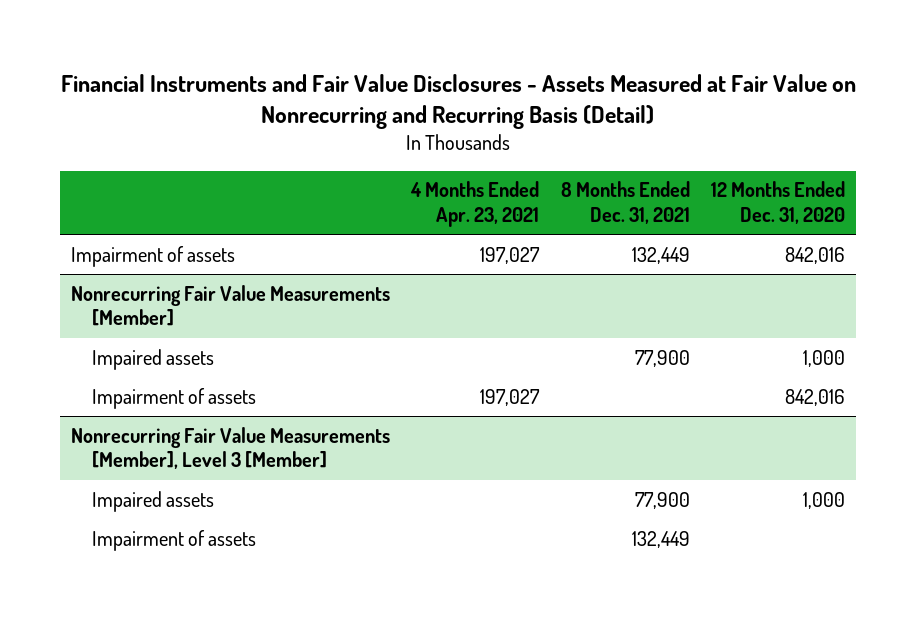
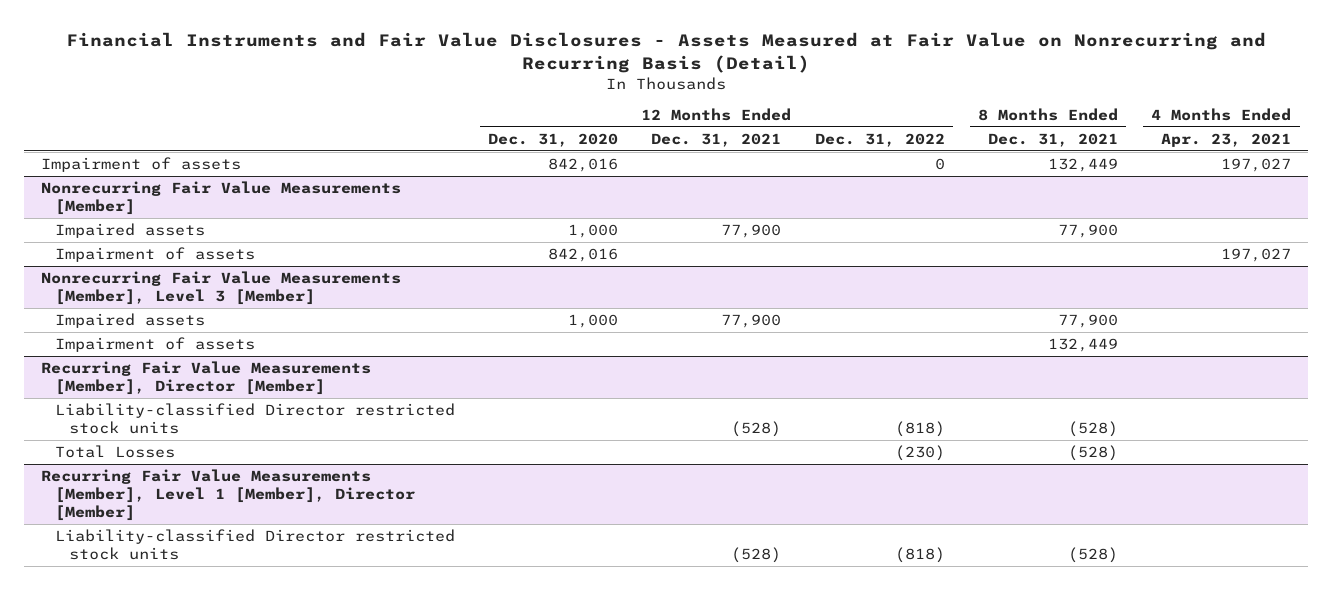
- | 4 Months Ended Apr. 23, 2021 | 8 Months Ended Dec. 31, 2021 | 12 Months Ended Dec. 31, 2020
+ | 12 Months Ended Dec. 31, 2020 | 12 Months Ended Dec. 31, 2021 | 12 Months Ended Dec. 31, 2022 | 8 Months Ended Dec. 31, 2021 | 4 Months Ended Apr. 23, 2021
+ Recurring Fair Value Measurements [Member], Director [Member]
+ Liability-classified Director restricted stock units | | (528) | (818) | (528) |
+ Total Losses | | | (230) | (528) |
+ Recurring Fair Value Measurements [Member], Level 1 [Member], Director [Member]
+ Liability-classified Director restricted stock units | | (528) | (818) | (528) |

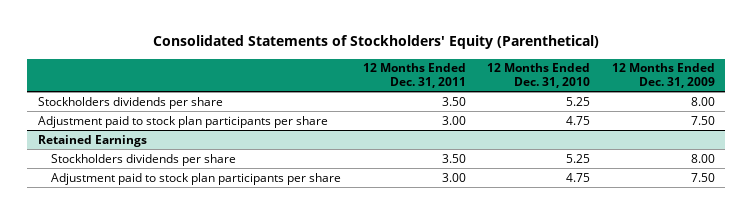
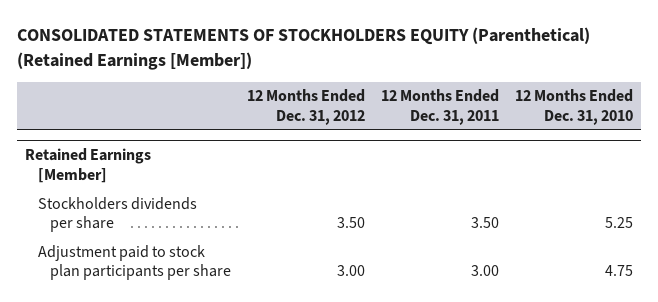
- Consolidated Statements of Stockholders' Equity (Parenthetical)
+ CONSOLIDATED STATEMENTS OF STOCKHOLDERS EQUITY (Parenthetical) (Retained Earnings [Member])
- | 12 Months Ended Dec. 31, 2011 | 12 Months Ended Dec. 31, 2010 | 12 Months Ended Dec. 31, 2009
+ | 12 Months Ended Dec. 31, 2012 | 12 Months Ended Dec. 31, 2011 | 12 Months Ended Dec. 31, 2010
- Stockholders dividends per share | 3.50 | 5.25 | 8.00
- Adjustment paid to stock plan participants per share | 3.00 | 4.75 | 7.50
- Retained Earnings
+ Retained Earnings [Member]

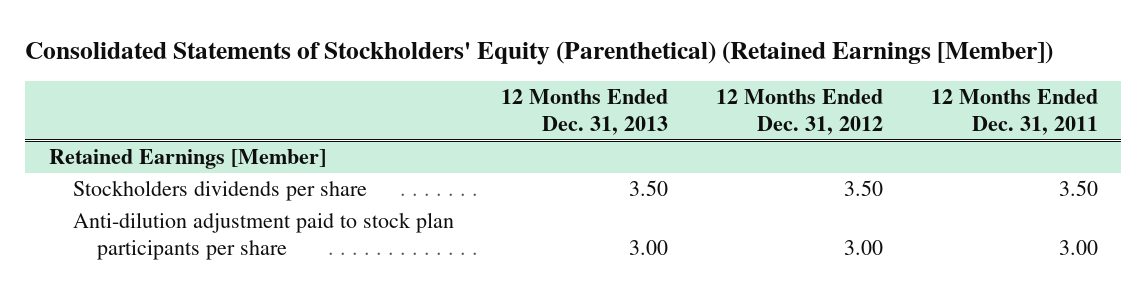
- CONSOLIDATED STATEMENTS OF STOCKHOLDERS EQUITY (Parenthetical) (Retained Earnings [Member])
+ Consolidated Statements of Stockholders' Equity (Parenthetical) (Retained Earnings [Member])
- | 12 Months Ended Dec. 31, 2012 | 12 Months Ended Dec. 31, 2011 | 12 Months Ended Dec. 31, 2010
+ | 12 Months Ended Dec. 31, 2013 | 12 Months Ended Dec. 31, 2012 | 12 Months Ended Dec. 31, 2011
@ Retained Earnings [Member]
- Adjustment paid to stock plan participants per share | 3.00 | 3.00 | 4.75
+ Anti-dilution adjustment paid to stock plan participants per share | 3.00 | 3.00 | 3.00

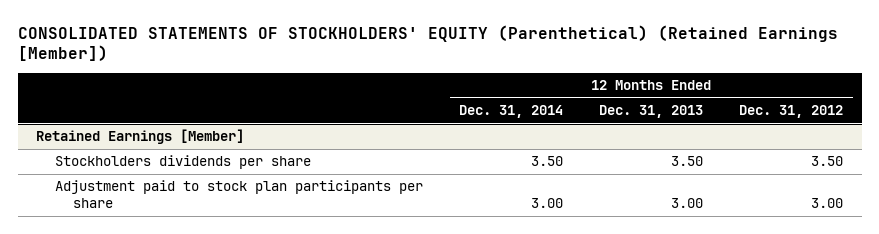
- Consolidated Statements of Stockholders' Equity (Parenthetical) (Retained Earnings [Member])
+ CONSOLIDATED STATEMENTS OF STOCKHOLDERS' EQUITY (Parenthetical) (Retained Earnings [Member])
- | 12 Months Ended Dec. 31, 2013 | 12 Months Ended Dec. 31, 2012 | 12 Months Ended Dec. 31, 2011
+ | 12 Months Ended Dec. 31, 2014 | 12 Months Ended Dec. 31, 2013 | 12 Months Ended Dec. 31, 2012
@ Retained Earnings [Member]
- Anti-dilution adjustment paid to stock plan participants per share | 3.00 | 3.00 | 3.00
+ Adjustment paid to stock plan participants per share | 3.00 | 3.00 | 3.00

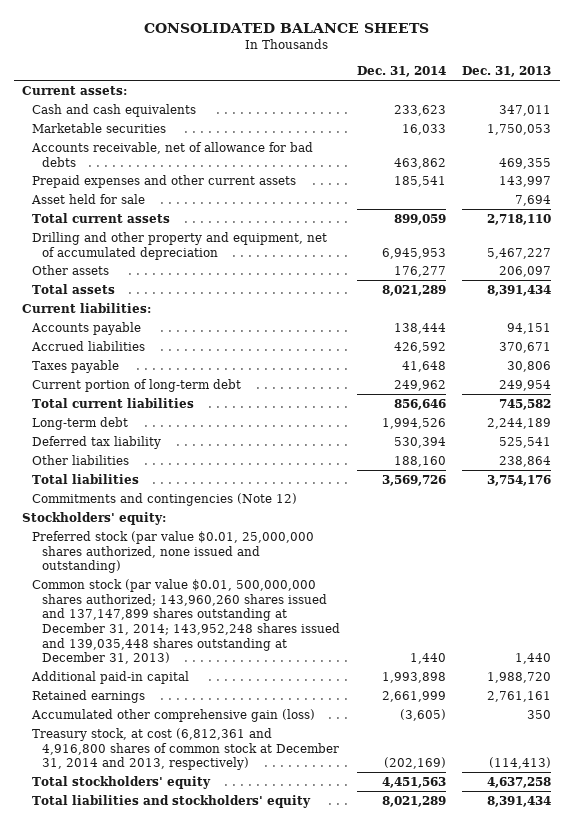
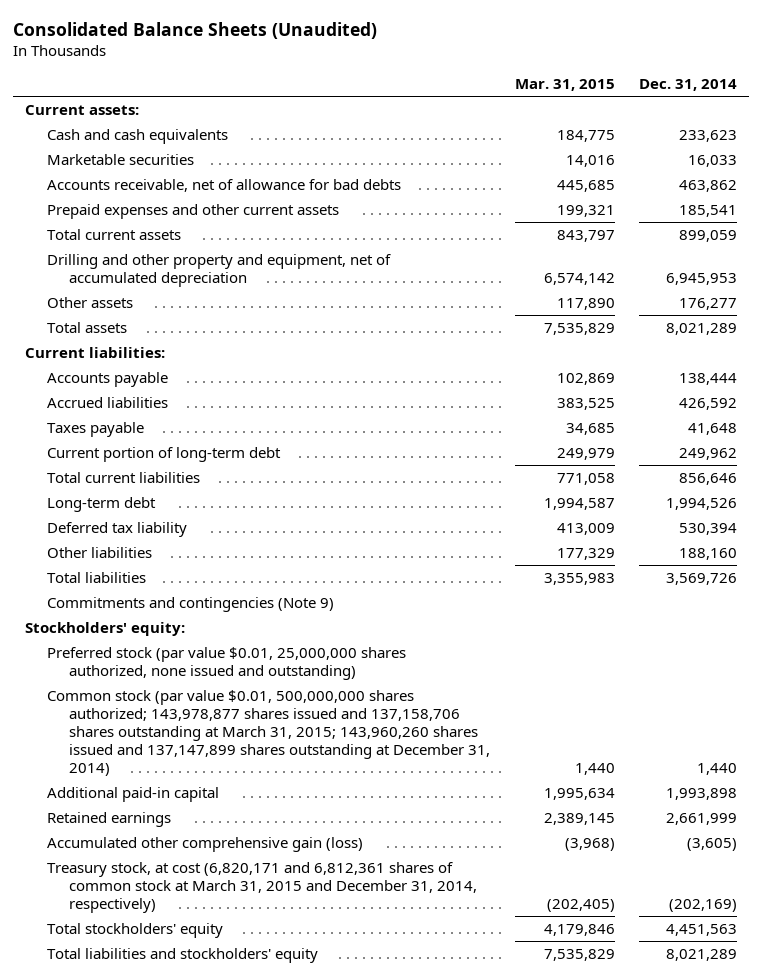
- CONSOLIDATED BALANCE SHEETS
+ Consolidated Balance Sheets (Unaudited)
- | Dec. 31, 2014 | Dec. 31, 2013
+ | Mar. 31, 2015 | Dec. 31, 2014
- Asset held for sale | | 7,694
- Commitments and contingencies (Note 12)
+ Commitments and contingencies (Note 9)
- Common stock (par value $0.01, 500,000,000 shares authorized; 143,960,260 shares issued and 137,147,899 shares outstanding at December 31, 2014; 143,952,248 shares issued and 139,035,448 shares outstanding at December 31, 2013) | 1,440 | 1,440
+ Common stock (par value $0.01, 500,000,000 shares authorized; 143,978,877 shares issued and 137,158,706 shares outstanding at March 31, 2015; 143,960,260 shares issued and 137,147,899 shares outstanding at December 31, 2014) | 1,440 | 1,440
- Treasury stock, at cost (6,812,361 and 4,916,800 shares of common stock at December 31, 2014 and 2013, respectively) | (202,169) | (114,413)
+ Treasury stock, at cost (6,820,171 and 6,812,361 shares of common stock at March 31, 2015 and December 31, 2014, respectively) | (202,405) | (202,169)

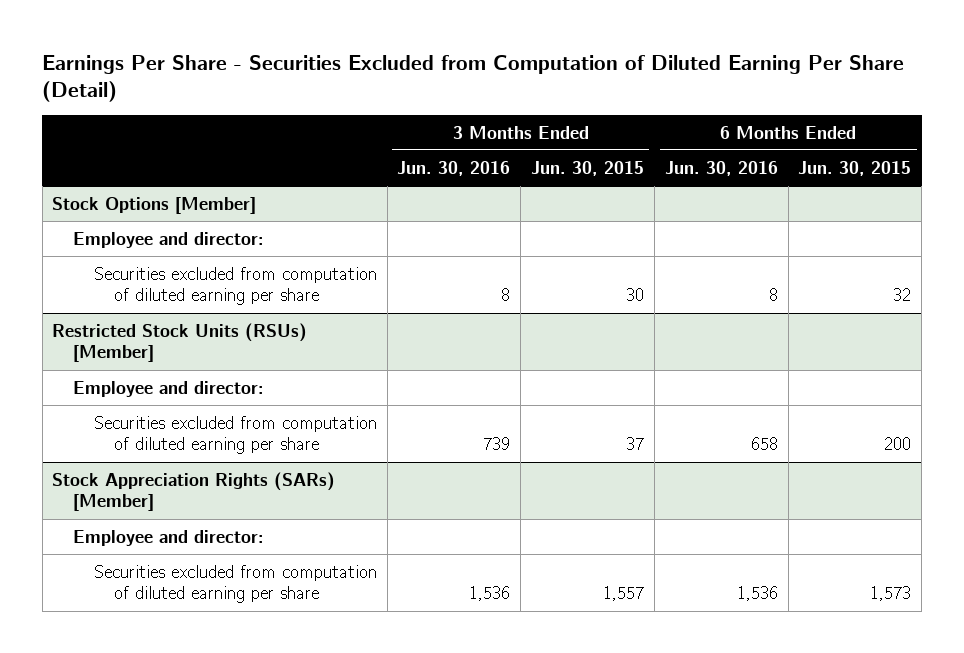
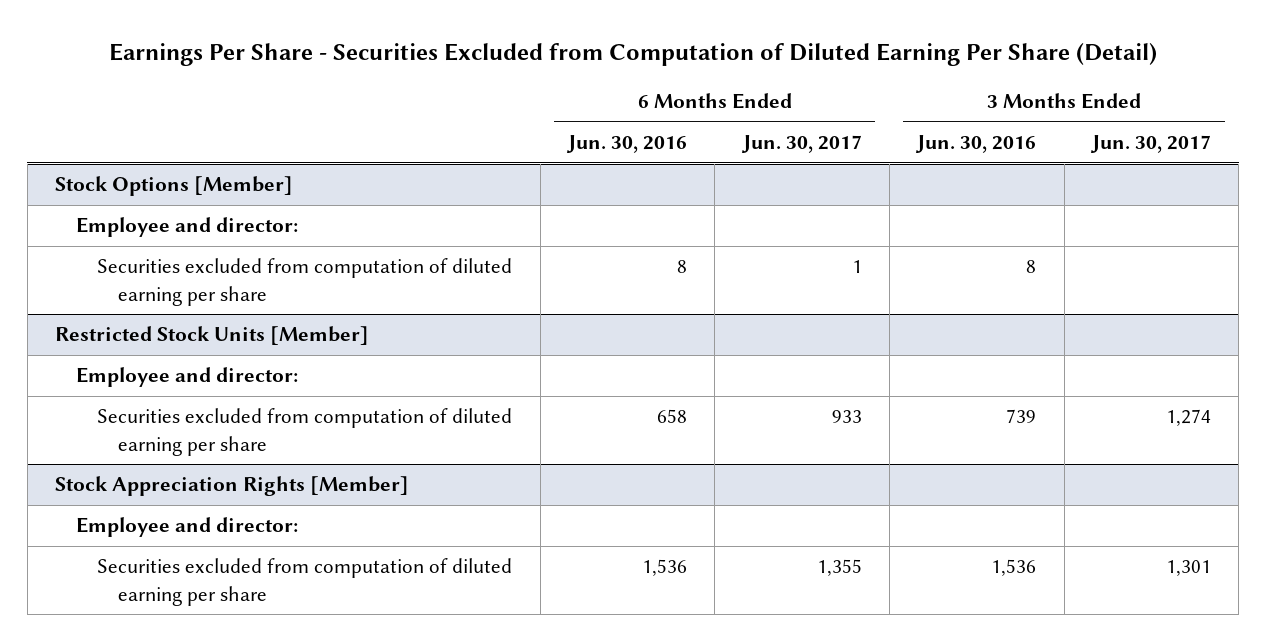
- | 3 Months Ended Jun. 30, 2016 | 3 Months Ended Jun. 30, 2015 | 6 Months Ended Jun. 30, 2016 | 6 Months Ended Jun. 30, 2015
+ | 6 Months Ended Jun. 30, 2016 | 6 Months Ended Jun. 30, 2017 | 3 Months Ended Jun. 30, 2016 | 3 Months Ended Jun. 30, 2017
- Restricted Stock Units (RSUs) [Member]
+ Restricted Stock Units [Member]
- Stock Appreciation Rights (SARs) [Member]
+ Stock Appreciation Rights [Member]

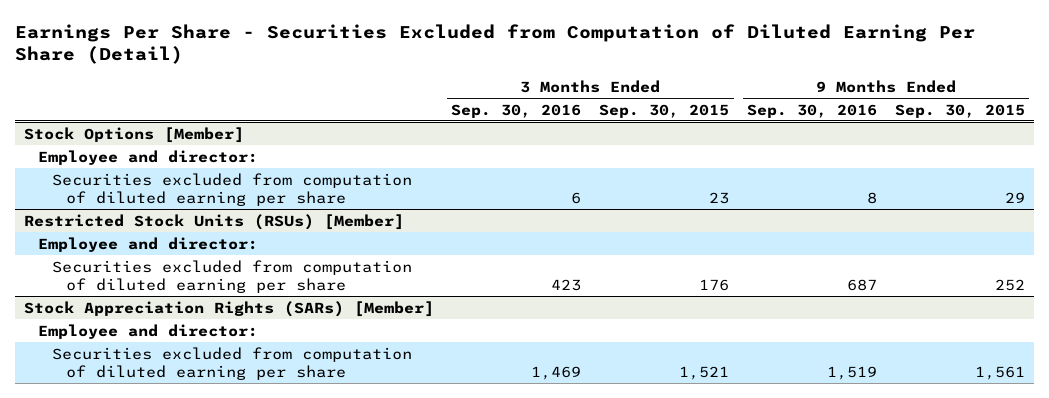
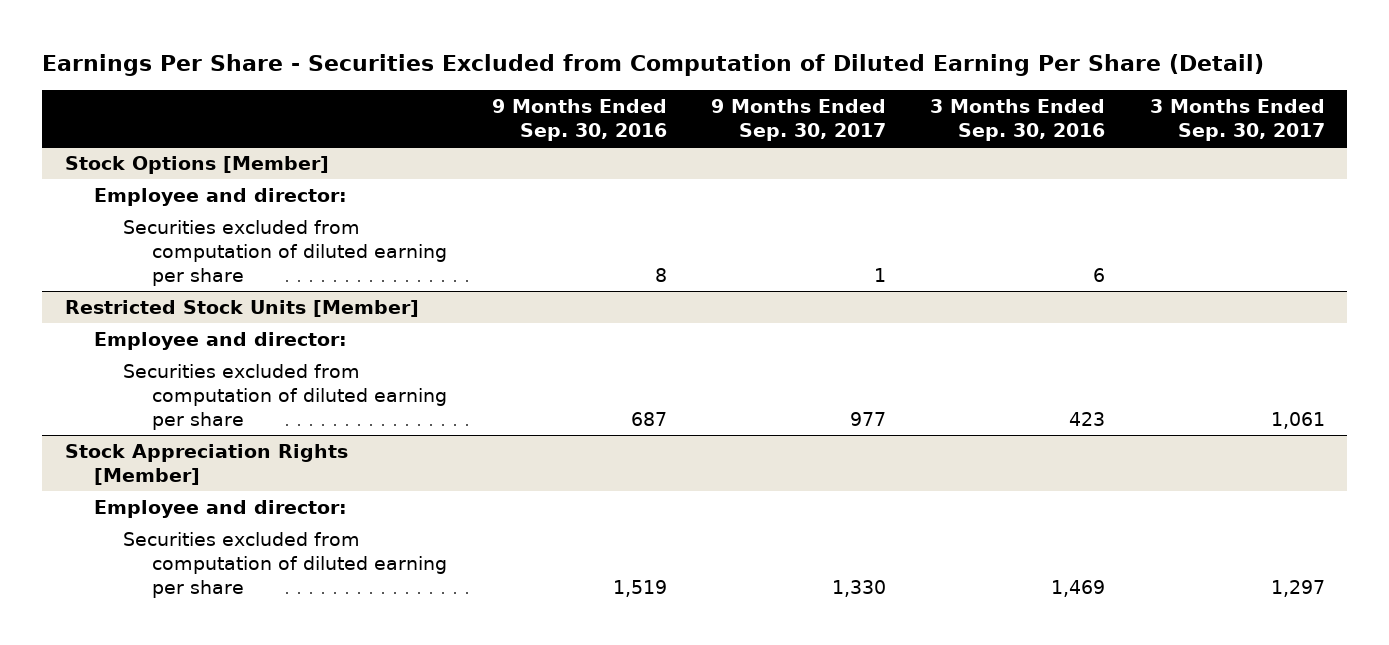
- | 3 Months Ended Sep. 30, 2016 | 3 Months Ended Sep. 30, 2015 | 9 Months Ended Sep. 30, 2016 | 9 Months Ended Sep. 30, 2015
+ | 9 Months Ended Sep. 30, 2016 | 9 Months Ended Sep. 30, 2017 | 3 Months Ended Sep. 30, 2016 | 3 Months Ended Sep. 30, 2017
- Restricted Stock Units (RSUs) [Member]
+ Restricted Stock Units [Member]
- Stock Appreciation Rights (SARs) [Member]
+ Stock Appreciation Rights [Member]

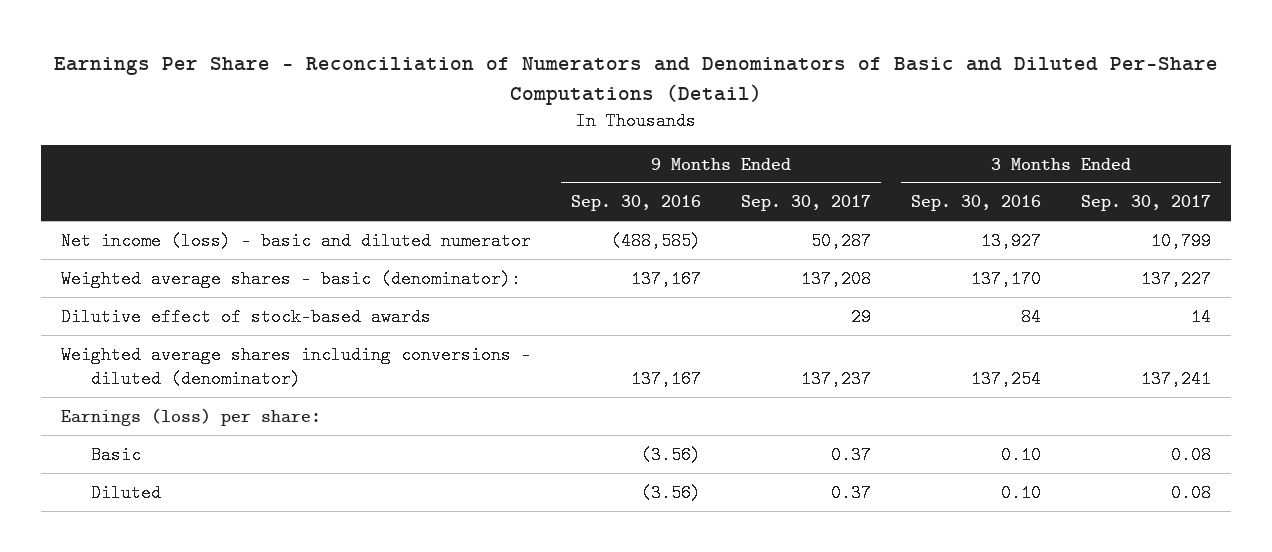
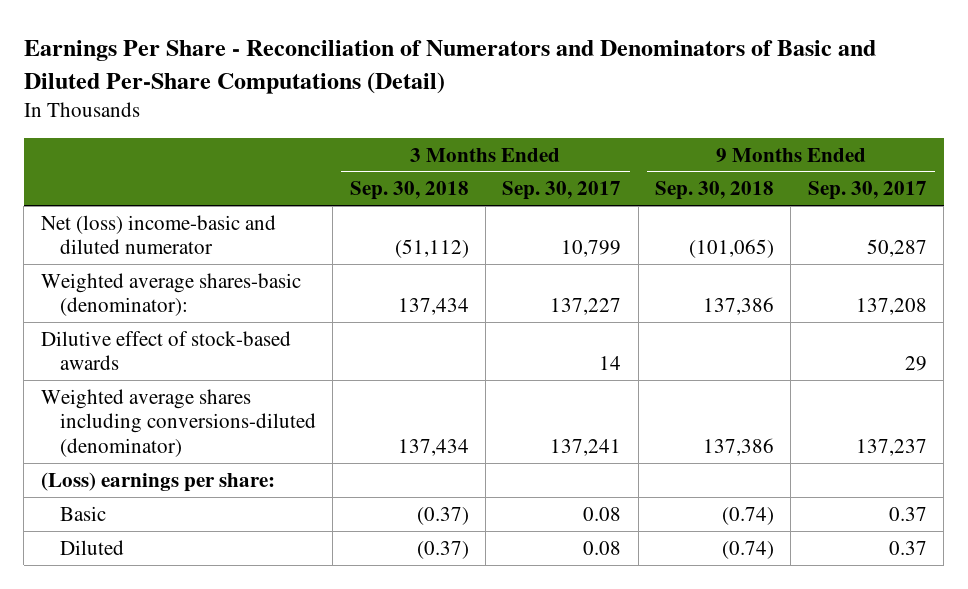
- | 9 Months Ended Sep. 30, 2016 | 9 Months Ended Sep. 30, 2017 | 3 Months Ended Sep. 30, 2016 | 3 Months Ended Sep. 30, 2017
+ | 3 Months Ended Sep. 30, 2018 | 3 Months Ended Sep. 30, 2017 | 9 Months Ended Sep. 30, 2018 | 9 Months Ended Sep. 30, 2017
- Net income (loss) - basic and diluted numerator | (488,585) | 50,287 | 13,927 | 10,799
- Weighted average shares - basic (denominator): | 137,167 | 137,208 | 137,170 | 137,227
+ Net (loss) income-basic and diluted numerator | (51,112) | 10,799 | (101,065) | 50,287
+ Weighted average shares-basic (denominator): | 137,434 | 137,227 | 137,386 | 137,208
- Weighted average shares including conversions - diluted (denominator) | 137,167 | 137,237 | 137,254 | 137,241
- Earnings (loss) per share:
+ Weighted average shares including conversions-diluted (denominator) | 137,434 | 137,241 | 137,386 | 137,237
+ (Loss) earnings per share:

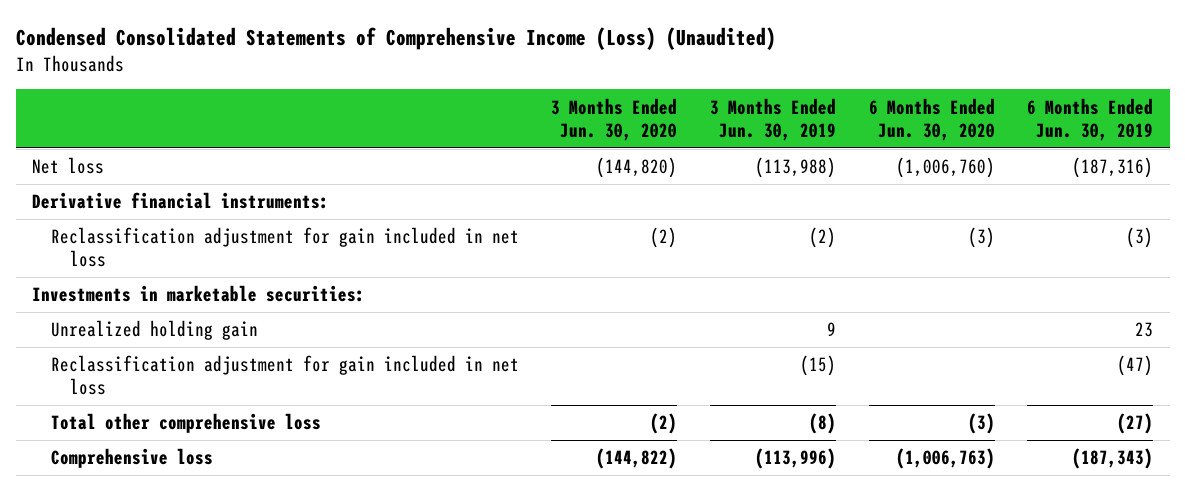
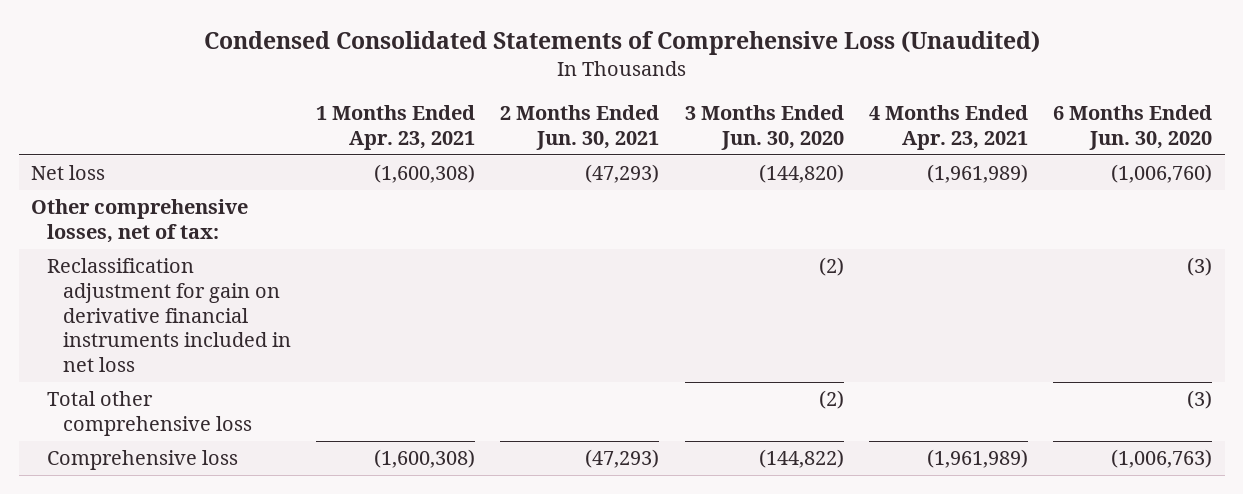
- Condensed Consolidated Statements of Comprehensive Income (Loss) (Unaudited)
+ Condensed Consolidated Statements of Comprehensive Loss (Unaudited)
- | 3 Months Ended Jun. 30, 2020 | 3 Months Ended Jun. 30, 2019 | 6 Months Ended Jun. 30, 2020 | 6 Months Ended Jun. 30, 2019
+ | 1 Months Ended Apr. 23, 2021 | 2 Months Ended Jun. 30, 2021 | 3 Months Ended Jun. 30, 2020 | 4 Months Ended Apr. 23, 2021 | 6 Months Ended Jun. 30, 2020
- Derivative financial instruments:
- Reclassification adjustment for gain included in net loss | (2) | (2) | (3) | (3)
- Investments in marketable securities:
- Unrealized holding gain | | 9 | | 23
- Reclassification adjustment for gain included in net loss | | (15) | | (47)
+ Other comprehensive losses, net of tax:
+ Reclassification adjustment for gain on derivative financial instruments included in net loss | | | (2) | | (3)

